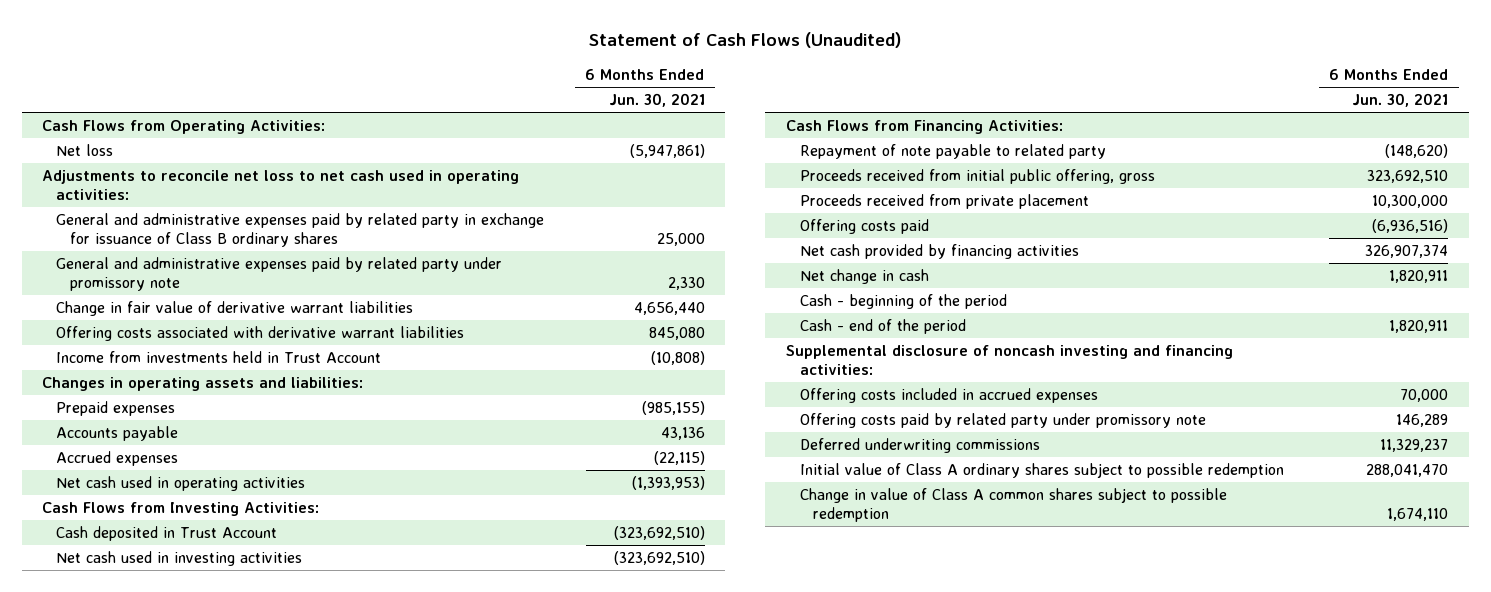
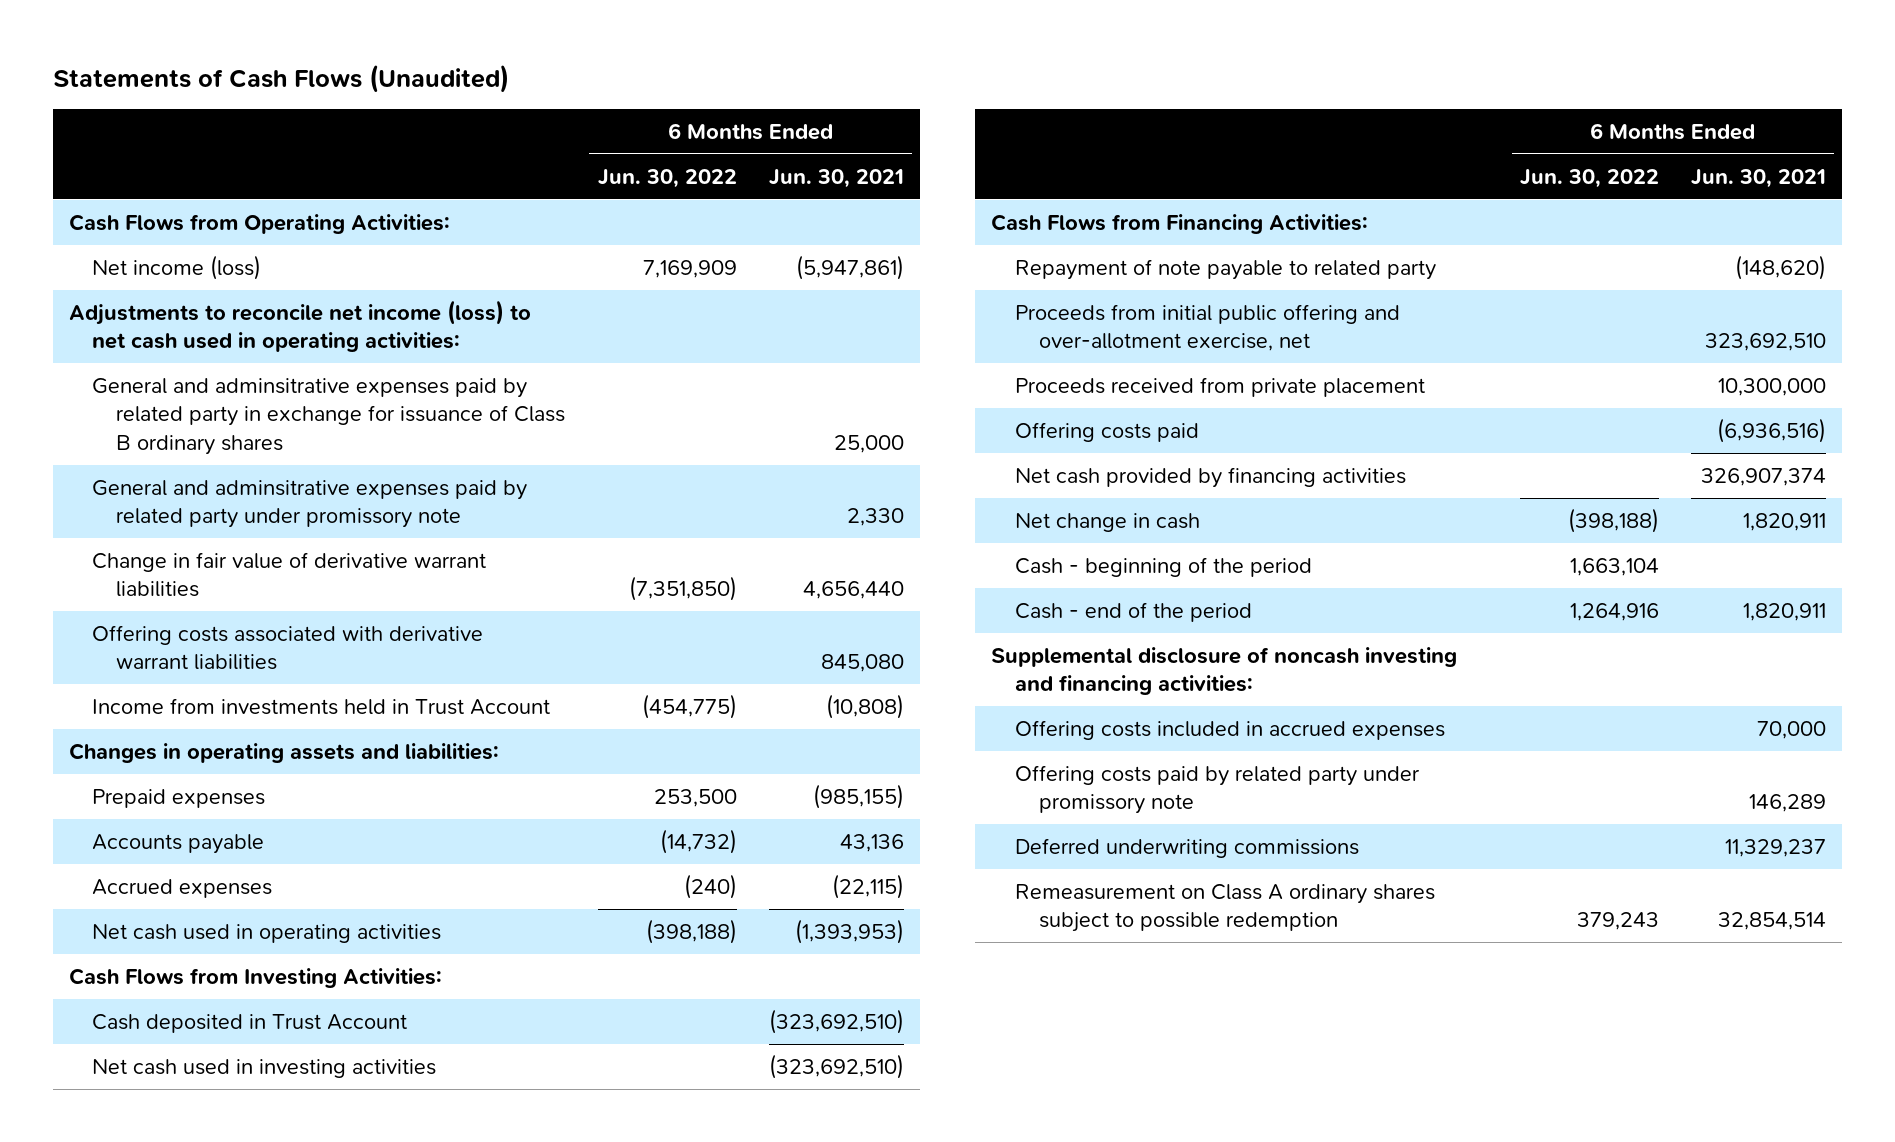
- Statement of Cash Flows (Unaudited)
+ Statements of Cash Flows (Unaudited)
- | 6 Months Ended Jun. 30, 2021
+ | 6 Months Ended Jun. 30, 2022 | 6 Months Ended Jun. 30, 2021
- Net loss | (5,947,861)
- Adjustments to reconcile net loss to net cash used in operating activities:
- General and administrative expenses paid by related party in exchange for issuance of Class B ordinary shares | 25,000
- General and administrative expenses paid by related party under promissory note | 2,330
+ Net income (loss) | 7,169,909 | (5,947,861)
+ Adjustments to reconcile net income (loss) to net cash used in operating activities:
+ General and adminsitrative expenses paid by related party in exchange for issuance of Class B ordinary shares | | 25,000
+ General and adminsitrative expenses paid by related party under promissory note | | 2,330
- Proceeds received from initial public offering, gross | 323,692,510
+ Proceeds from initial public offering and over-allotment exercise, net | | 323,692,510
- Initial value of Class A ordinary shares subject to possible redemption | 288,041,470
- Change in value of Class A common shares subject to possible redemption | 1,674,110
+ Remeasurement on Class A ordinary shares subject to possible redemption | 379,243 | 32,854,514

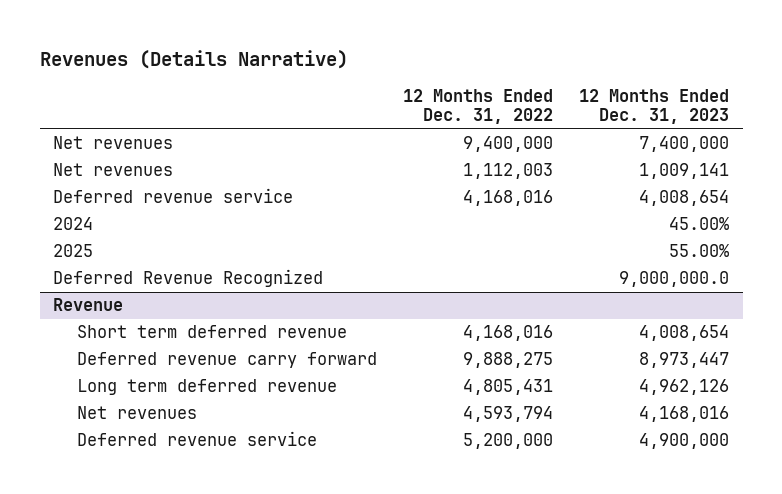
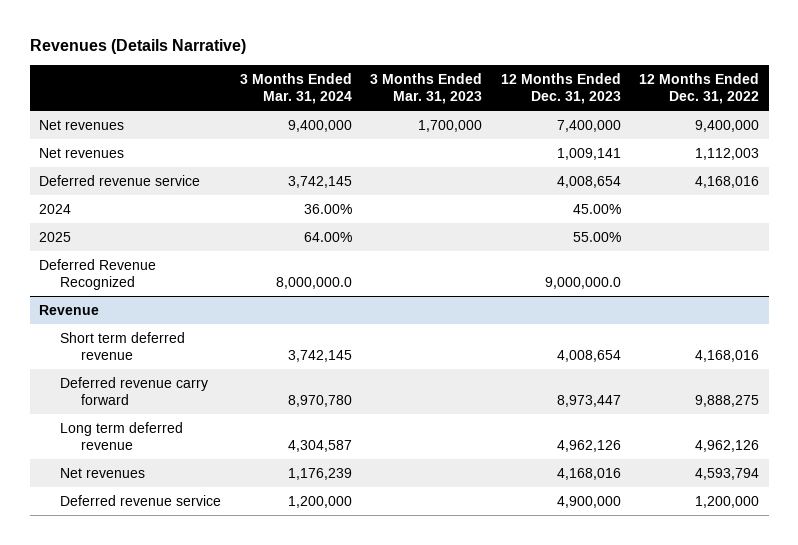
- | 12 Months Ended Dec. 31, 2022 | 12 Months Ended Dec. 31, 2023
+ | 3 Months Ended Mar. 31, 2024 | 3 Months Ended Mar. 31, 2023 | 12 Months Ended Dec. 31, 2023 | 12 Months Ended Dec. 31, 2022
@ Revenue
- Long term deferred revenue | 4,805,431 | 4,962,126
+ Long term deferred revenue | 4,304,587 | | 4,962,126 | 4,962,126
- Deferred revenue service | 5,200,000 | 4,900,000
+ Deferred revenue service | 1,200,000 | | 4,900,000 | 1,200,000

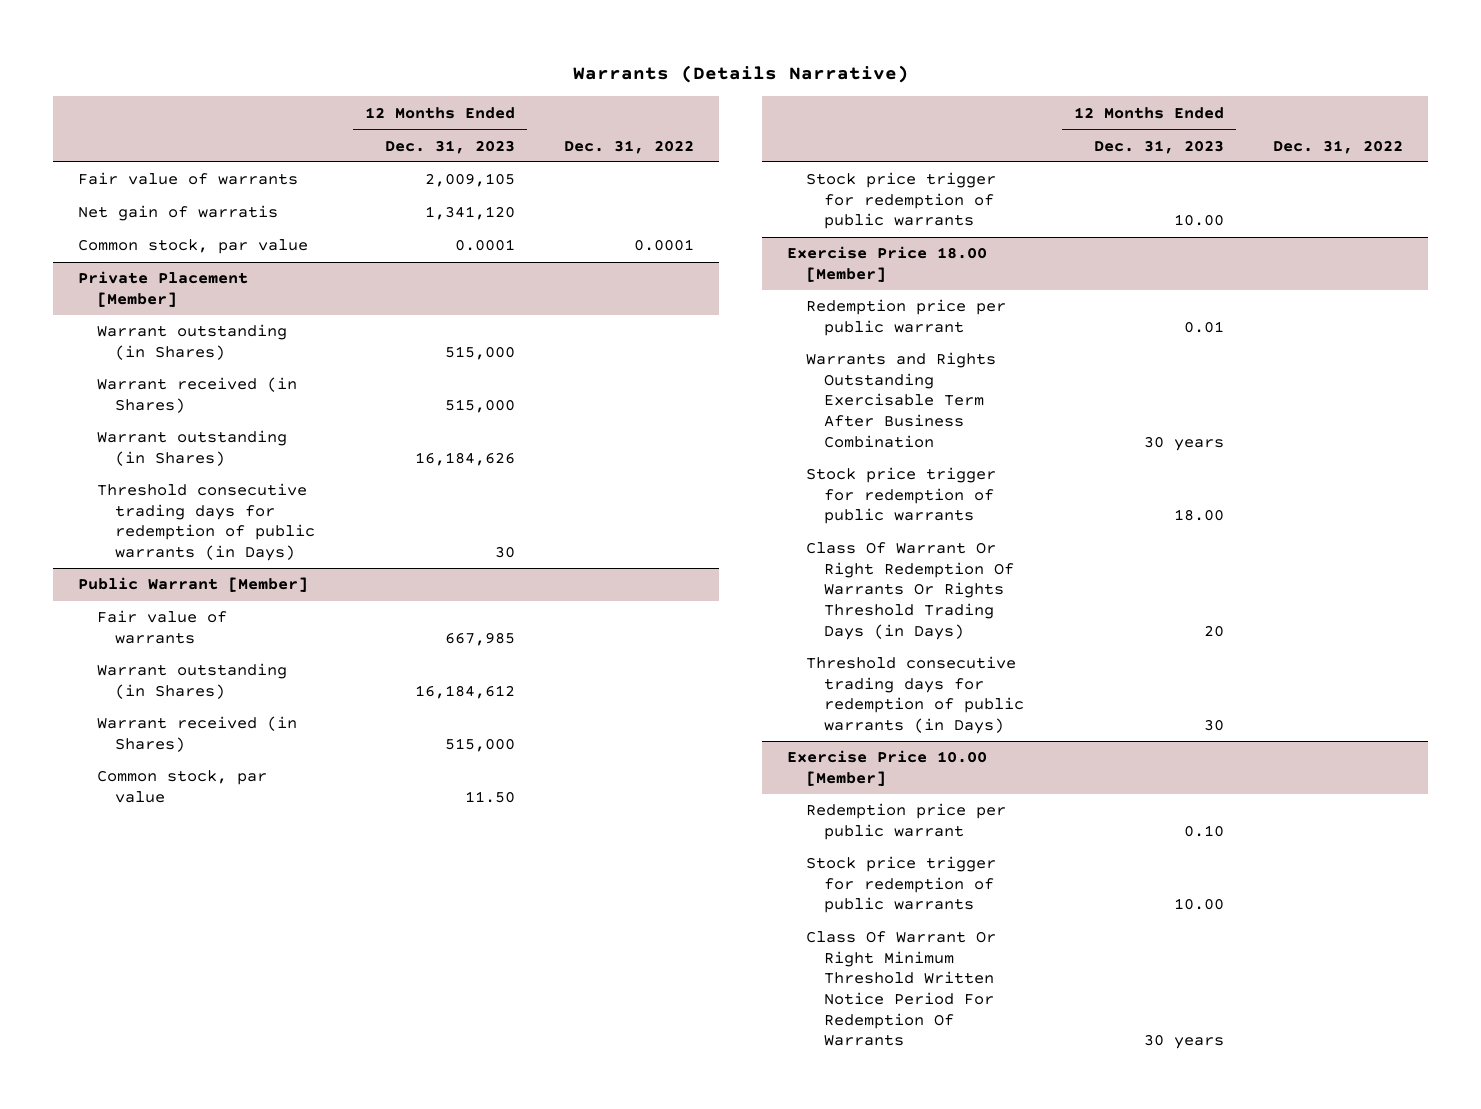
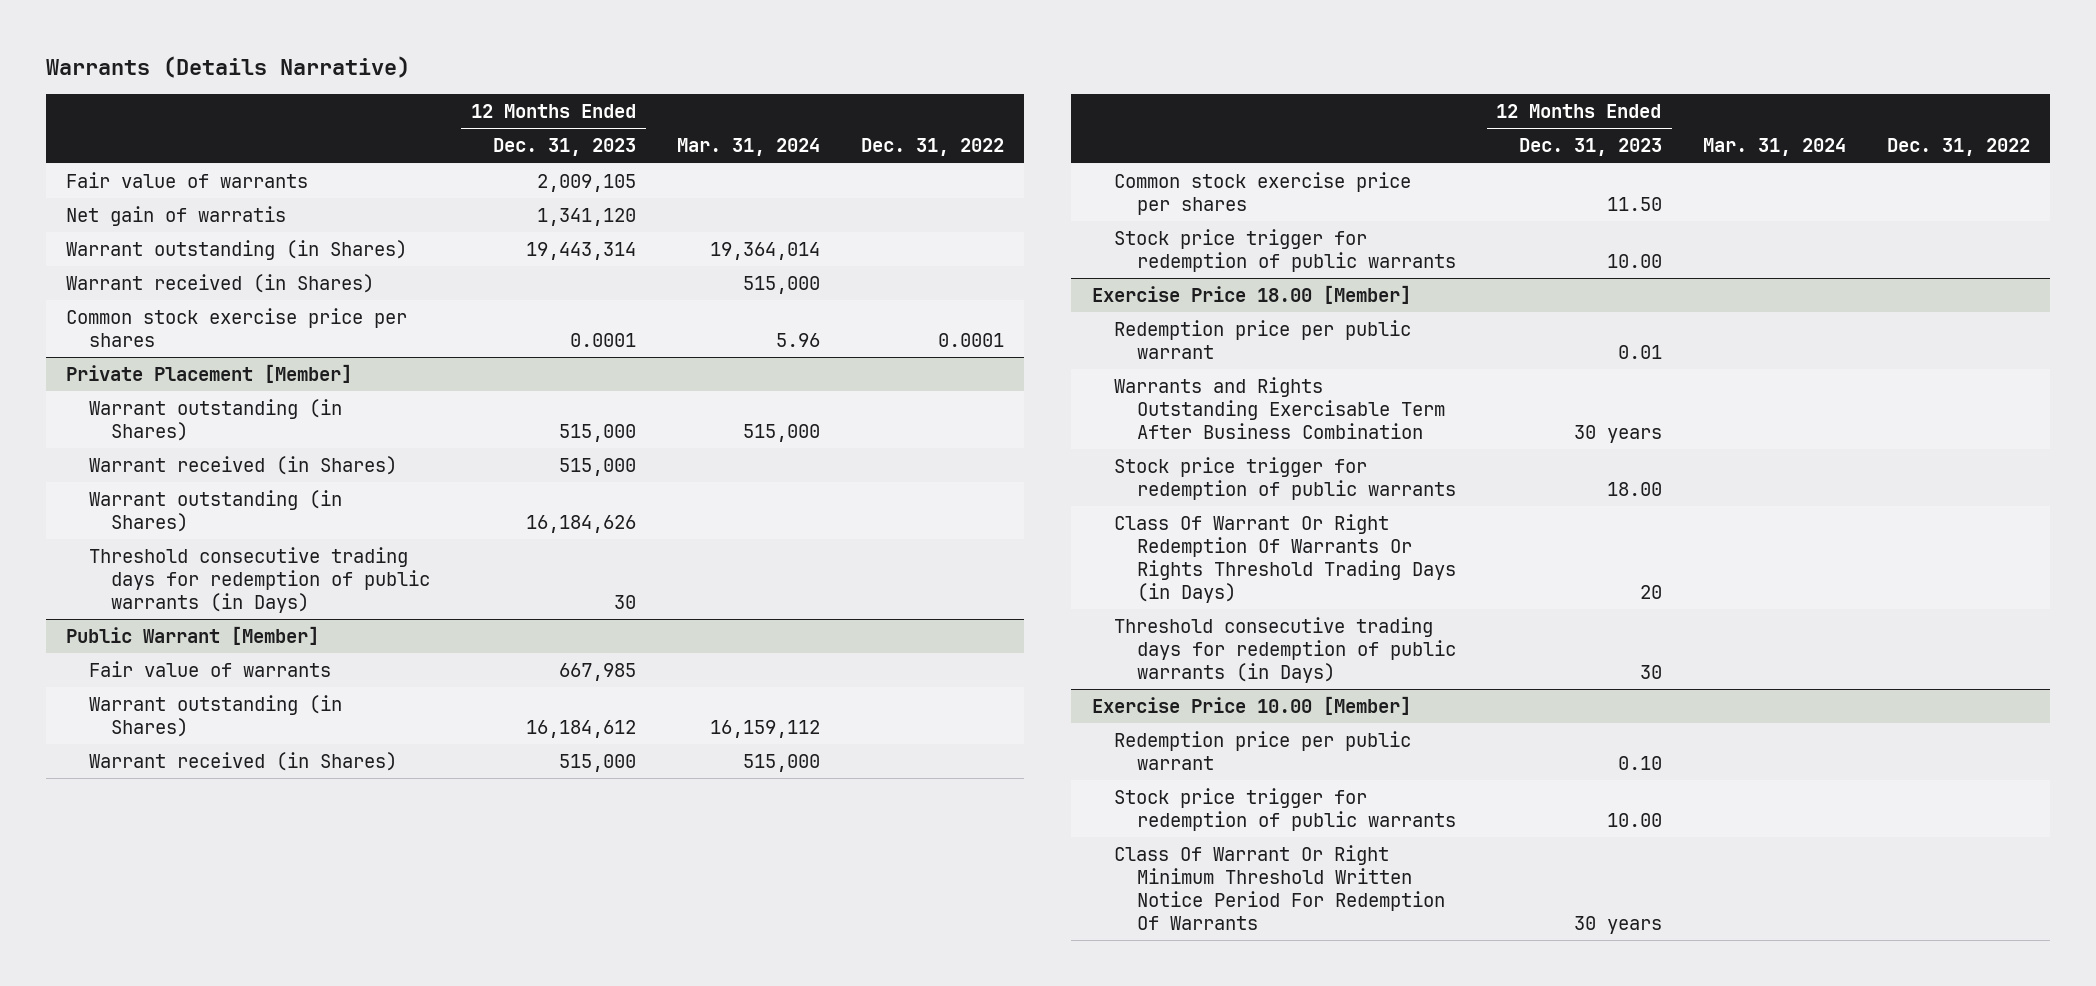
- | 12 Months Ended Dec. 31, 2023 | Dec. 31, 2022
+ | 12 Months Ended Dec. 31, 2023 | Mar. 31, 2024 | Dec. 31, 2022
- Common stock, par value | 0.0001 | 0.0001
+ Warrant outstanding (in Shares) | 19,443,314 | 19,364,014 |
+ Warrant received (in Shares) | | 515,000 |
+ Common stock exercise price per shares | 0.0001 | 5.96 | 0.0001
@ Public Warrant [Member]
- Common stock, par value | 11.50 |
+ Common stock exercise price per shares | 11.50 | |

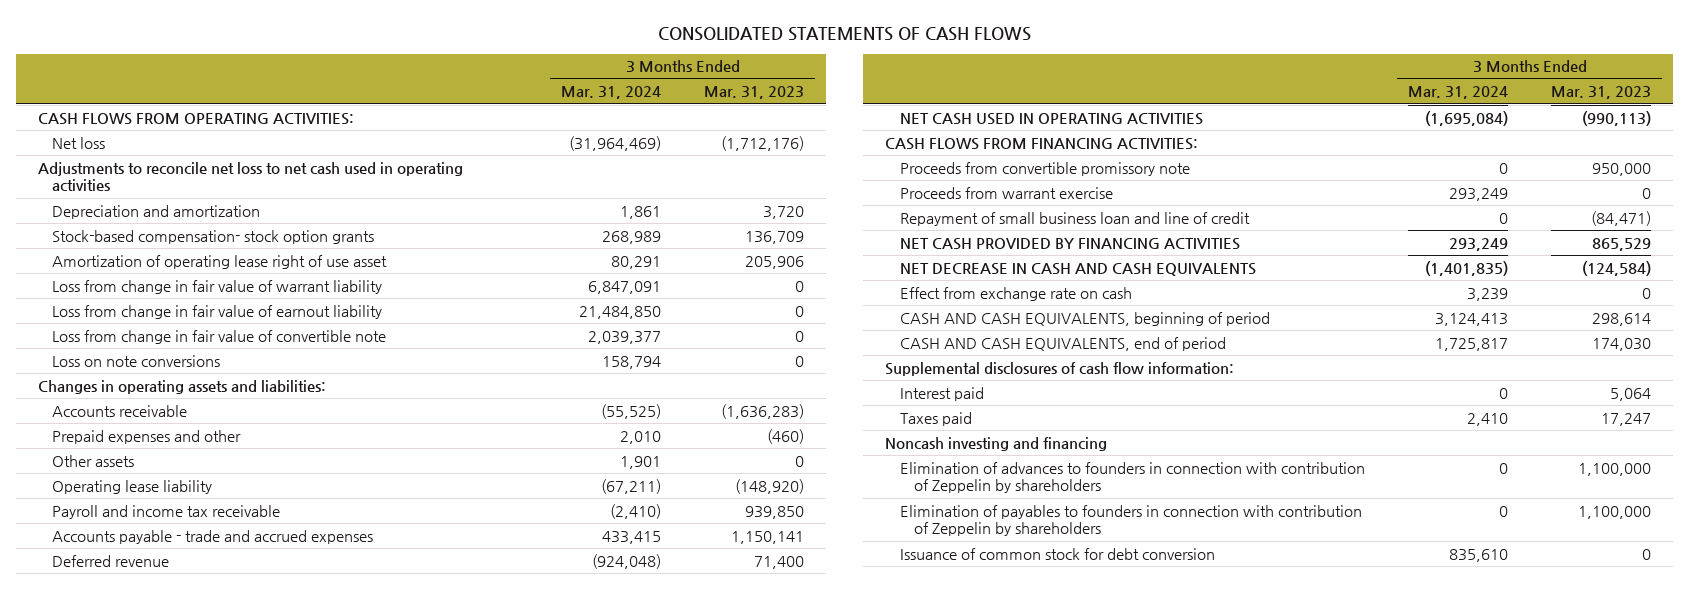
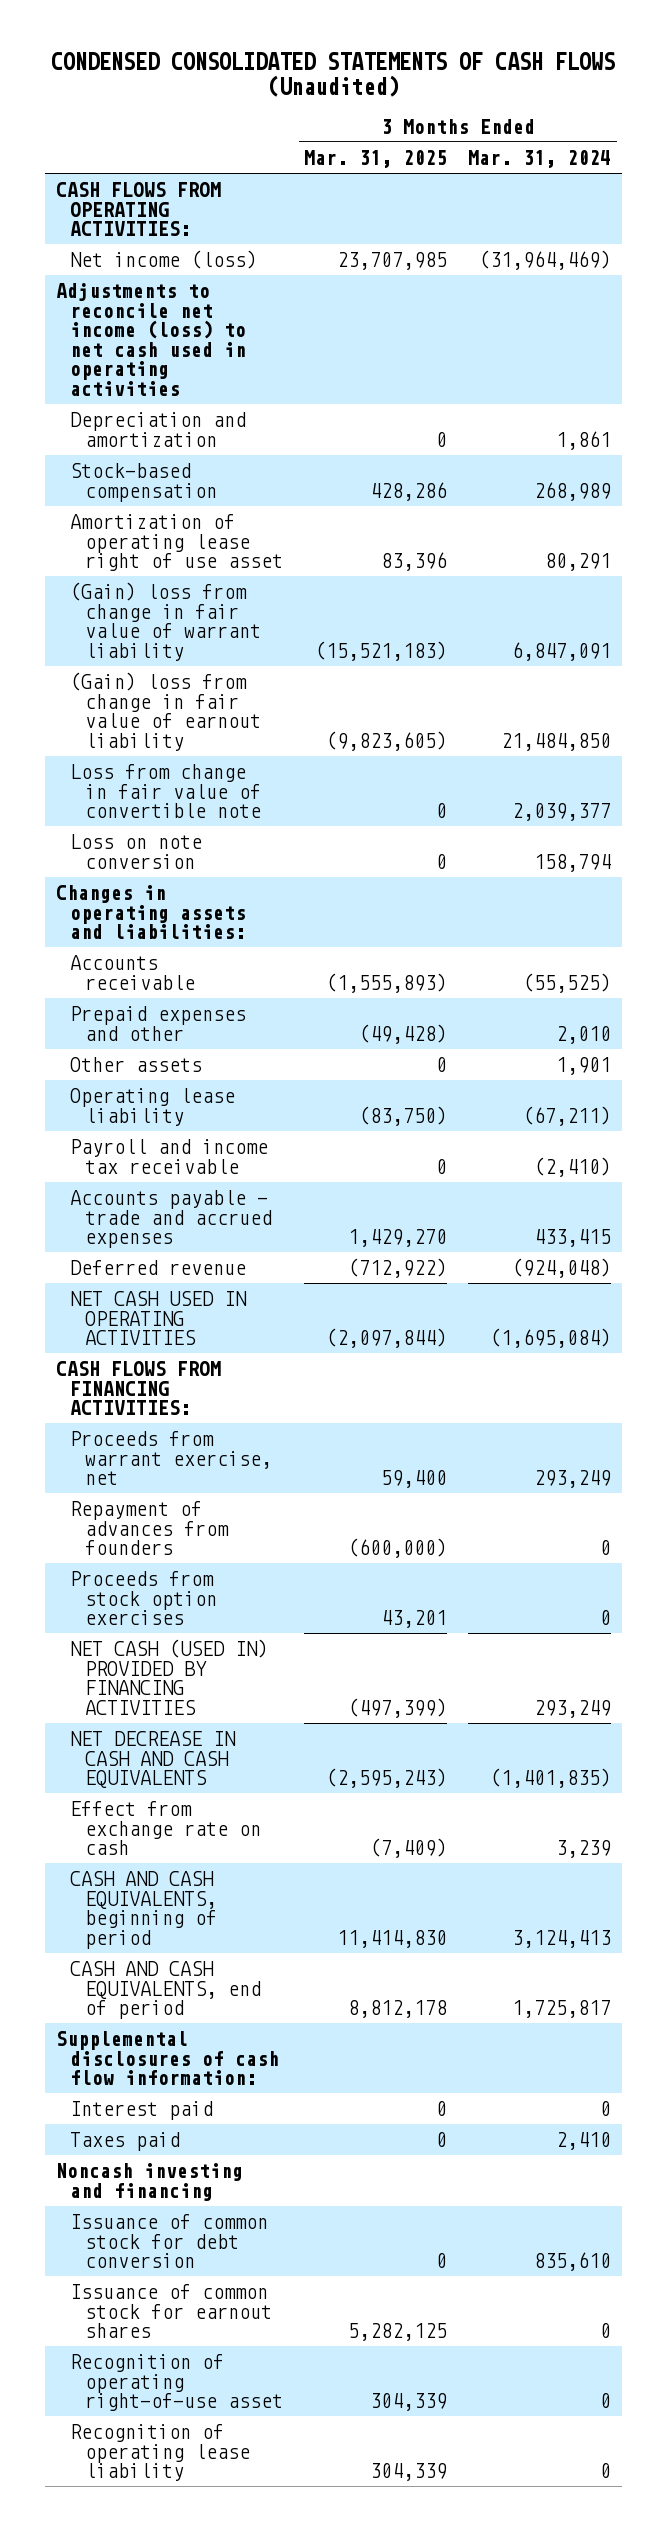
- CONSOLIDATED STATEMENTS OF CASH FLOWS
+ CONDENSED CONSOLIDATED STATEMENTS OF CASH FLOWS (Unaudited)
- | 3 Months Ended Mar. 31, 2024 | 3 Months Ended Mar. 31, 2023
+ | 3 Months Ended Mar. 31, 2025 | 3 Months Ended Mar. 31, 2024
- Net loss | (31,964,469) | (1,712,176)
- Adjustments to reconcile net loss to net cash used in operating activities
+ Net income (loss) | 23,707,985 | (31,964,469)
+ Adjustments to reconcile net income (loss) to net cash used in operating activities
- Stock-based compensation- stock option grants | 268,989 | 136,709
+ Stock-based compensation | 428,286 | 268,989
- Loss from change in fair value of warrant liability | 6,847,091 | 0
- Loss from change in fair value of earnout liability | 21,484,850 | 0
+ (Gain) loss from change in fair value of warrant liability | (15,521,183) | 6,847,091
+ (Gain) loss from change in fair value of earnout liability | (9,823,605) | 21,484,850
- Loss on note conversions | 158,794 | 0
+ Loss on note conversion | 0 | 158,794
- Proceeds from convertible promissory note | 0 | 950,000
- Proceeds from warrant exercise | 293,249 | 0
- Repayment of small business loan and line of credit | 0 | (84,471)
- NET CASH PROVIDED BY FINANCING ACTIVITIES | 293,249 | 865,529
+ Proceeds from warrant exercise, net | 59,400 | 293,249
+ Repayment of advances from founders | (600,000) | 0
+ Proceeds from stock option exercises | 43,201 | 0
+ NET CASH (USED IN) PROVIDED BY FINANCING ACTIVITIES | (497,399) | 293,249
- Elimination of advances to founders in connection with contribution of Zeppelin by shareholders | 0 | 1,100,000
- Elimination of payables to founders in connection with contribution of Zeppelin by shareholders | 0 | 1,100,000
+ Issuance of common stock for earnout shares | 5,282,125 | 0
+ Recognition of operating right-of-use asset | 304,339 | 0
+ Recognition of operating lease liability | 304,339 | 0

